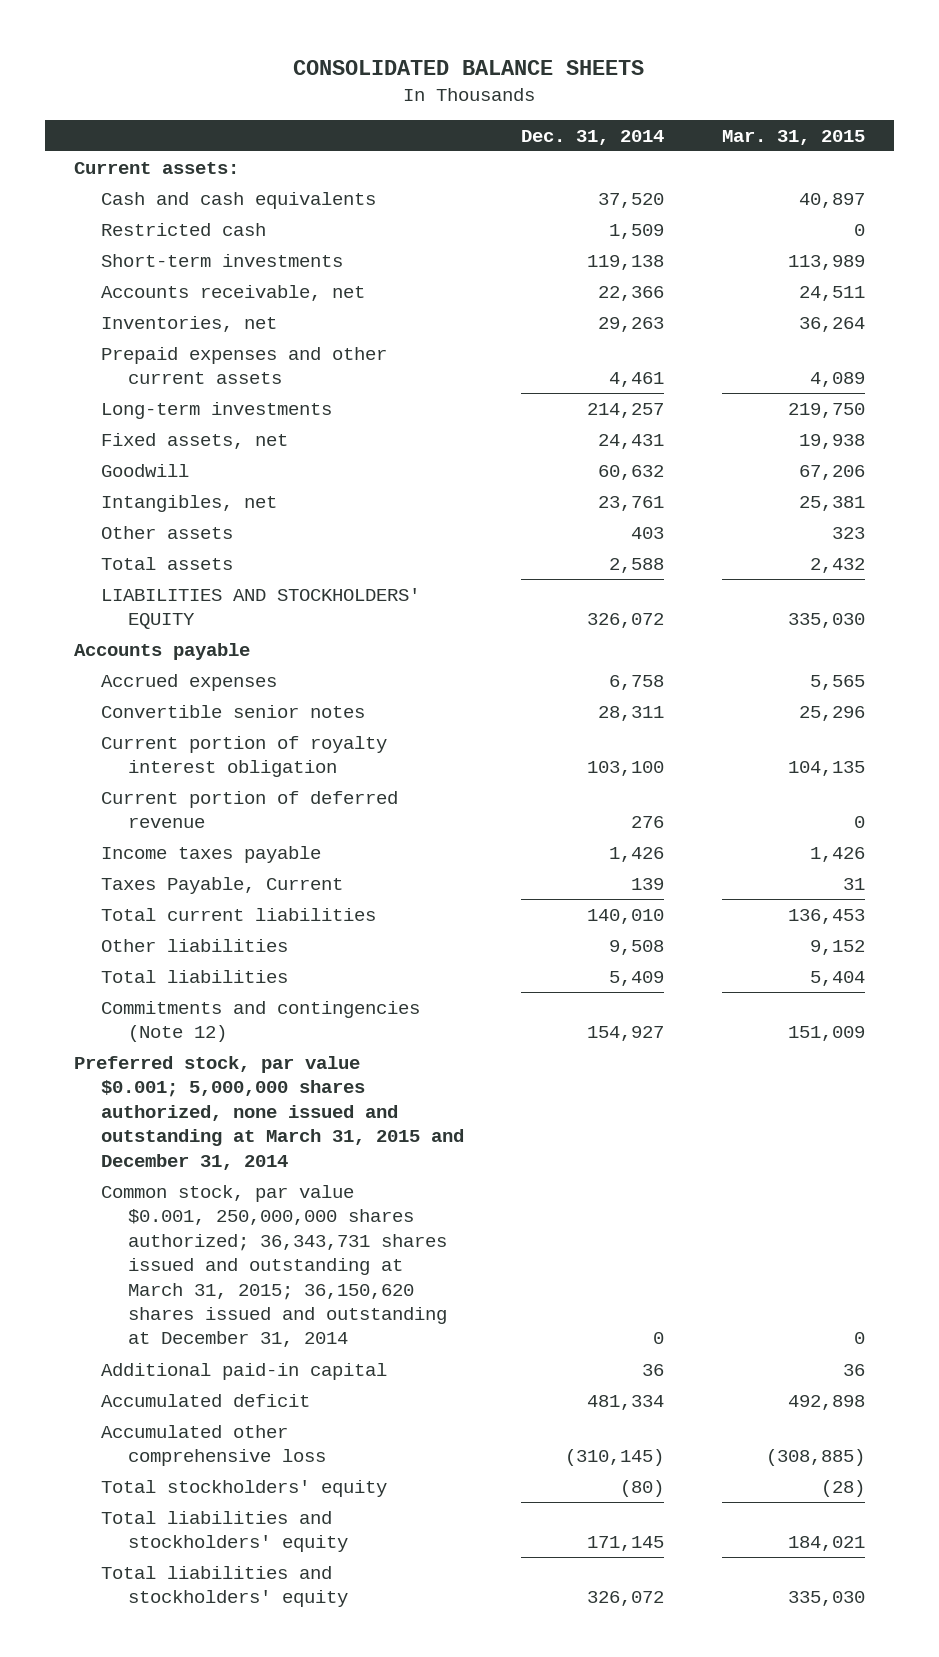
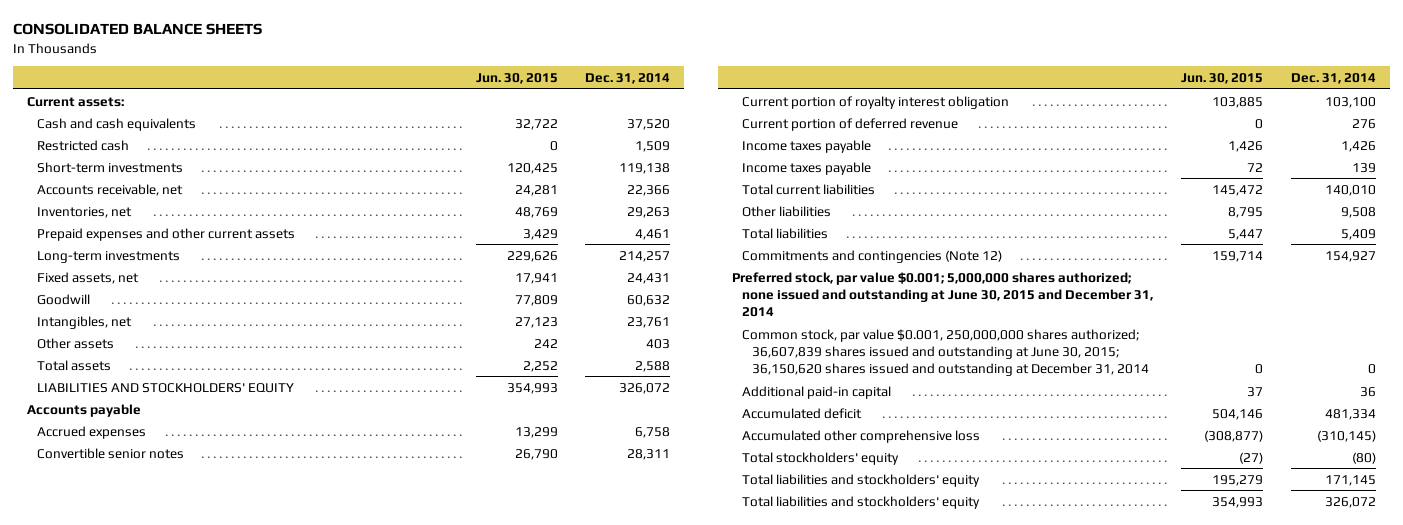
- | Dec. 31, 2014 | Mar. 31, 2015
+ | Jun. 30, 2015 | Dec. 31, 2014
- Taxes Payable, Current | 139 | 31
+ Income taxes payable | 72 | 139
- Preferred stock, par value $0.001; 5,000,000 shares authorized, none issued and outstanding at March 31, 2015 and December 31, 2014
- Common stock, par value $0.001, 250,000,000 shares authorized; 36,343,731 shares issued and outstanding at March 31, 2015; 36,150,620 shares issued and outstanding at December 31, 2014 | 0 | 0
+ Preferred stock, par value $0.001; 5,000,000 shares authorized; none issued and outstanding at June 30, 2015 and December 31, 2014
+ Common stock, par value $0.001, 250,000,000 shares authorized; 36,607,839 shares issued and outstanding at June 30, 2015; 36,150,620 shares issued and outstanding at December 31, 2014 | 0 | 0

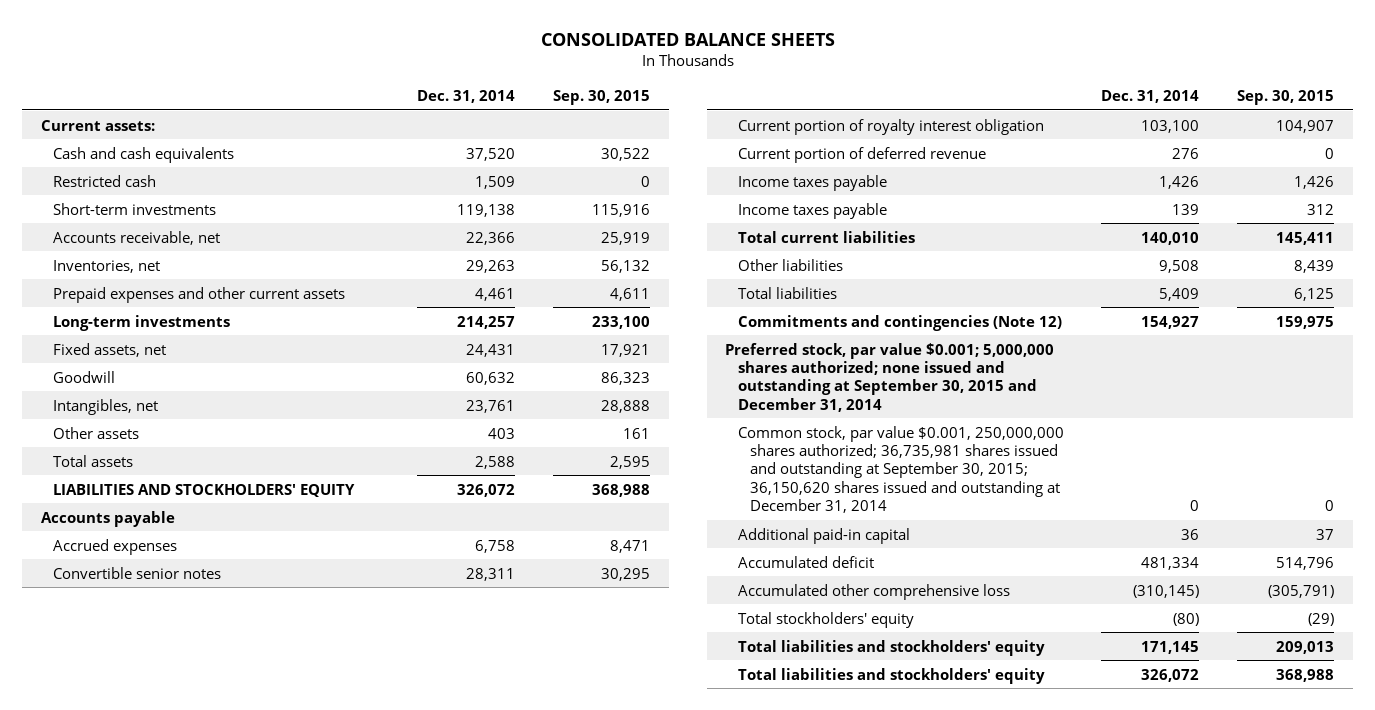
- | Jun. 30, 2015 | Dec. 31, 2014
+ | Dec. 31, 2014 | Sep. 30, 2015
- Preferred stock, par value $0.001; 5,000,000 shares authorized; none issued and outstanding at June 30, 2015 and December 31, 2014
- Common stock, par value $0.001, 250,000,000 shares authorized; 36,607,839 shares issued and outstanding at June 30, 2015; 36,150,620 shares issued and outstanding at December 31, 2014 | 0 | 0
+ Preferred stock, par value $0.001; 5,000,000 shares authorized; none issued and outstanding at September 30, 2015 and December 31, 2014
+ Common stock, par value $0.001, 250,000,000 shares authorized; 36,735,981 shares issued and outstanding at September 30, 2015; 36,150,620 shares issued and outstanding at December 31, 2014 | 0 | 0

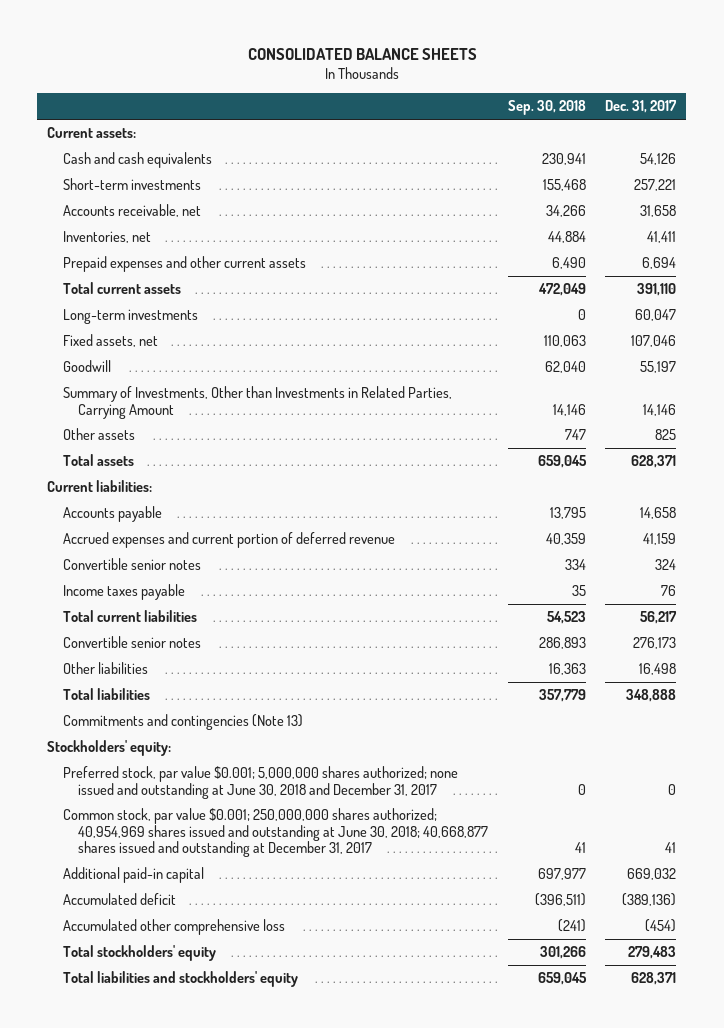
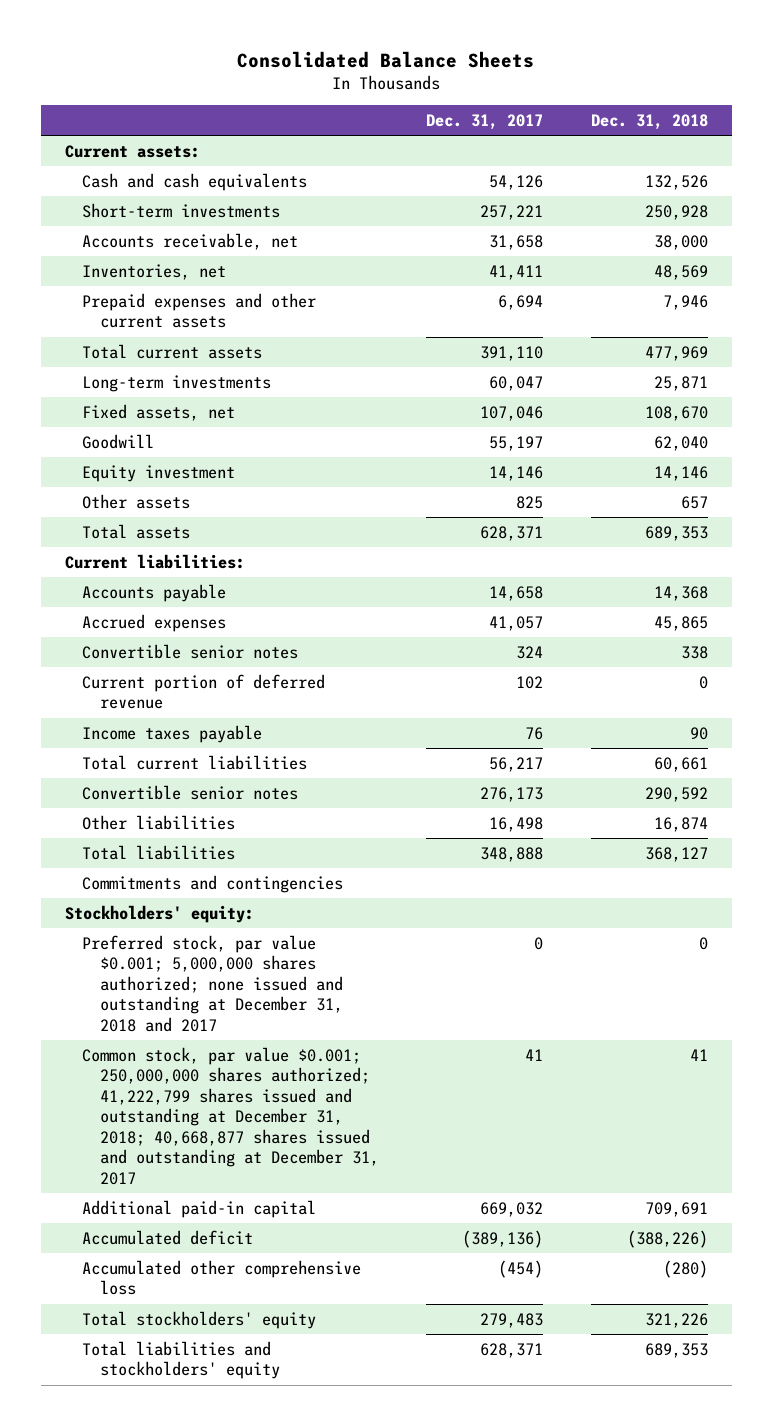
- CONSOLIDATED BALANCE SHEETS
+ Consolidated Balance Sheets
- | Sep. 30, 2018 | Dec. 31, 2017
+ | Dec. 31, 2017 | Dec. 31, 2018
- Summary of Investments, Other than Investments in Related Parties, Carrying Amount | 14,146 | 14,146
+ Equity investment | 14,146 | 14,146
- Accrued expenses and current portion of deferred revenue | 40,359 | 41,159
+ Accrued expenses | 41,057 | 45,865
+ Current portion of deferred revenue | 102 | 0
- Commitments and contingencies (Note 13)
+ Commitments and contingencies
- Preferred stock, par value $0.001; 5,000,000 shares authorized; none issued and outstanding at June 30, 2018 and December 31, 2017 | 0 | 0
- Common stock, par value $0.001; 250,000,000 shares authorized; 40,954,969 shares issued and outstanding at June 30, 2018; 40,668,877 shares issued and outstanding at December 31, 2017 | 41 | 41
+ Preferred stock, par value $0.001; 5,000,000 shares authorized; none issued and outstanding at December 31, 2018 and 2017 | 0 | 0
+ Common stock, par value $0.001; 250,000,000 shares authorized; 41,222,799 shares issued and outstanding at December 31, 2018; 40,668,877 shares issued and outstanding at December 31, 2017 | 41 | 41

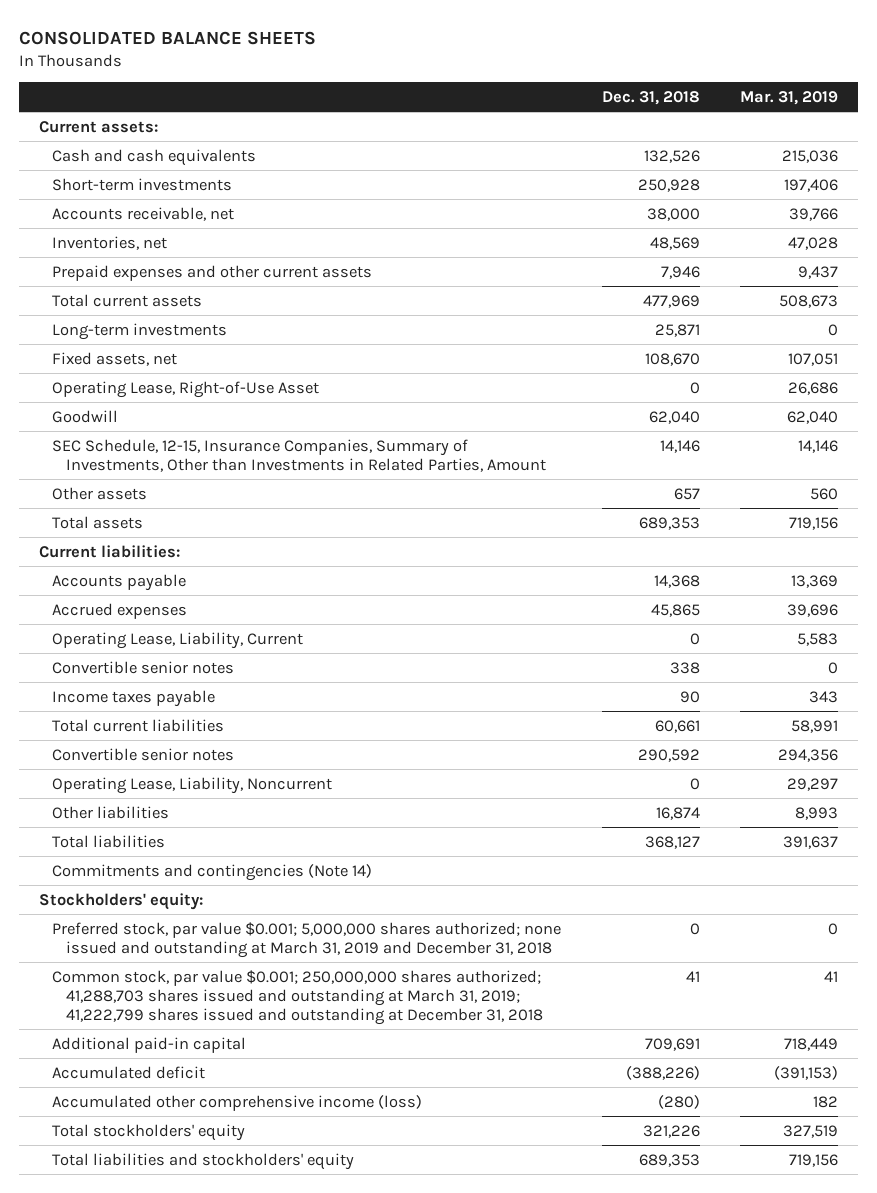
- Consolidated Balance Sheets
+ CONSOLIDATED BALANCE SHEETS
- | Dec. 31, 2017 | Dec. 31, 2018
+ | Dec. 31, 2018 | Mar. 31, 2019
+ Operating Lease, Right-of-Use Asset | 0 | 26,686
- Equity investment | 14,146 | 14,146
+ SEC Schedule, 12-15, Insurance Companies, Summary of Investments, Other than Investments in Related Parties, Amount | 14,146 | 14,146
+ Operating Lease, Liability, Current | 0 | 5,583
- Current portion of deferred revenue | 102 | 0
+ Operating Lease, Liability, Noncurrent | 0 | 29,297
- Commitments and contingencies
+ Commitments and contingencies (Note 14)
- Preferred stock, par value $0.001; 5,000,000 shares authorized; none issued and outstanding at December 31, 2018 and 2017 | 0 | 0
- Common stock, par value $0.001; 250,000,000 shares authorized; 41,222,799 shares issued and outstanding at December 31, 2018; 40,668,877 shares issued and outstanding at December 31, 2017 | 41 | 41
+ Preferred stock, par value $0.001; 5,000,000 shares authorized; none issued and outstanding at March 31, 2019 and December 31, 2018 | 0 | 0
+ Common stock, par value $0.001; 250,000,000 shares authorized; 41,288,703 shares issued and outstanding at March 31, 2019; 41,222,799 shares issued and outstanding at December 31, 2018 | 41 | 41
- Accumulated other comprehensive loss | (454) | (280)
+ Accumulated other comprehensive income (loss) | (280) | 182

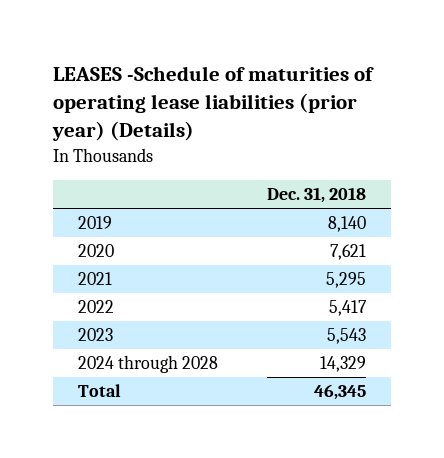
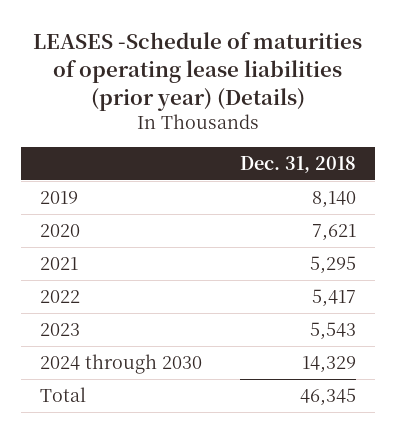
- 2024 through 2028 | 14,329
+ 2024 through 2030 | 14,329

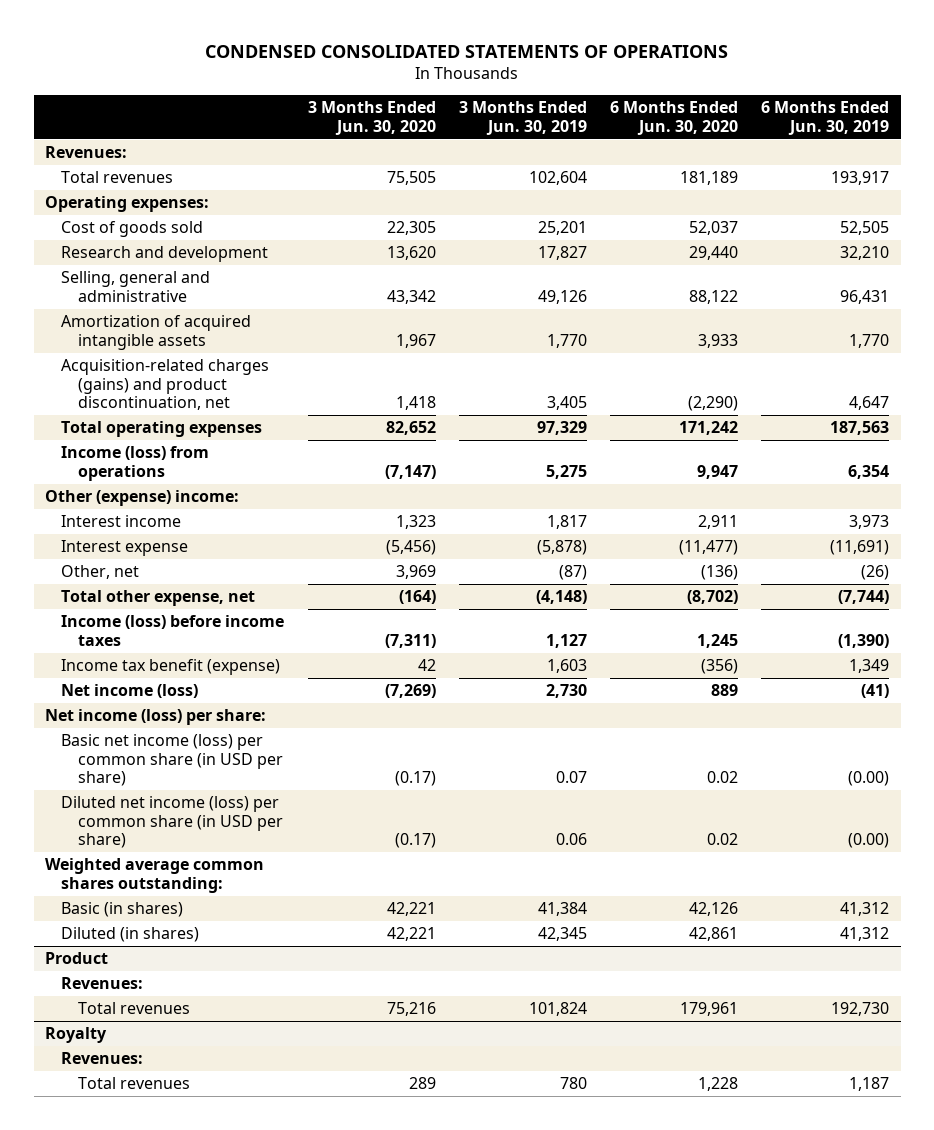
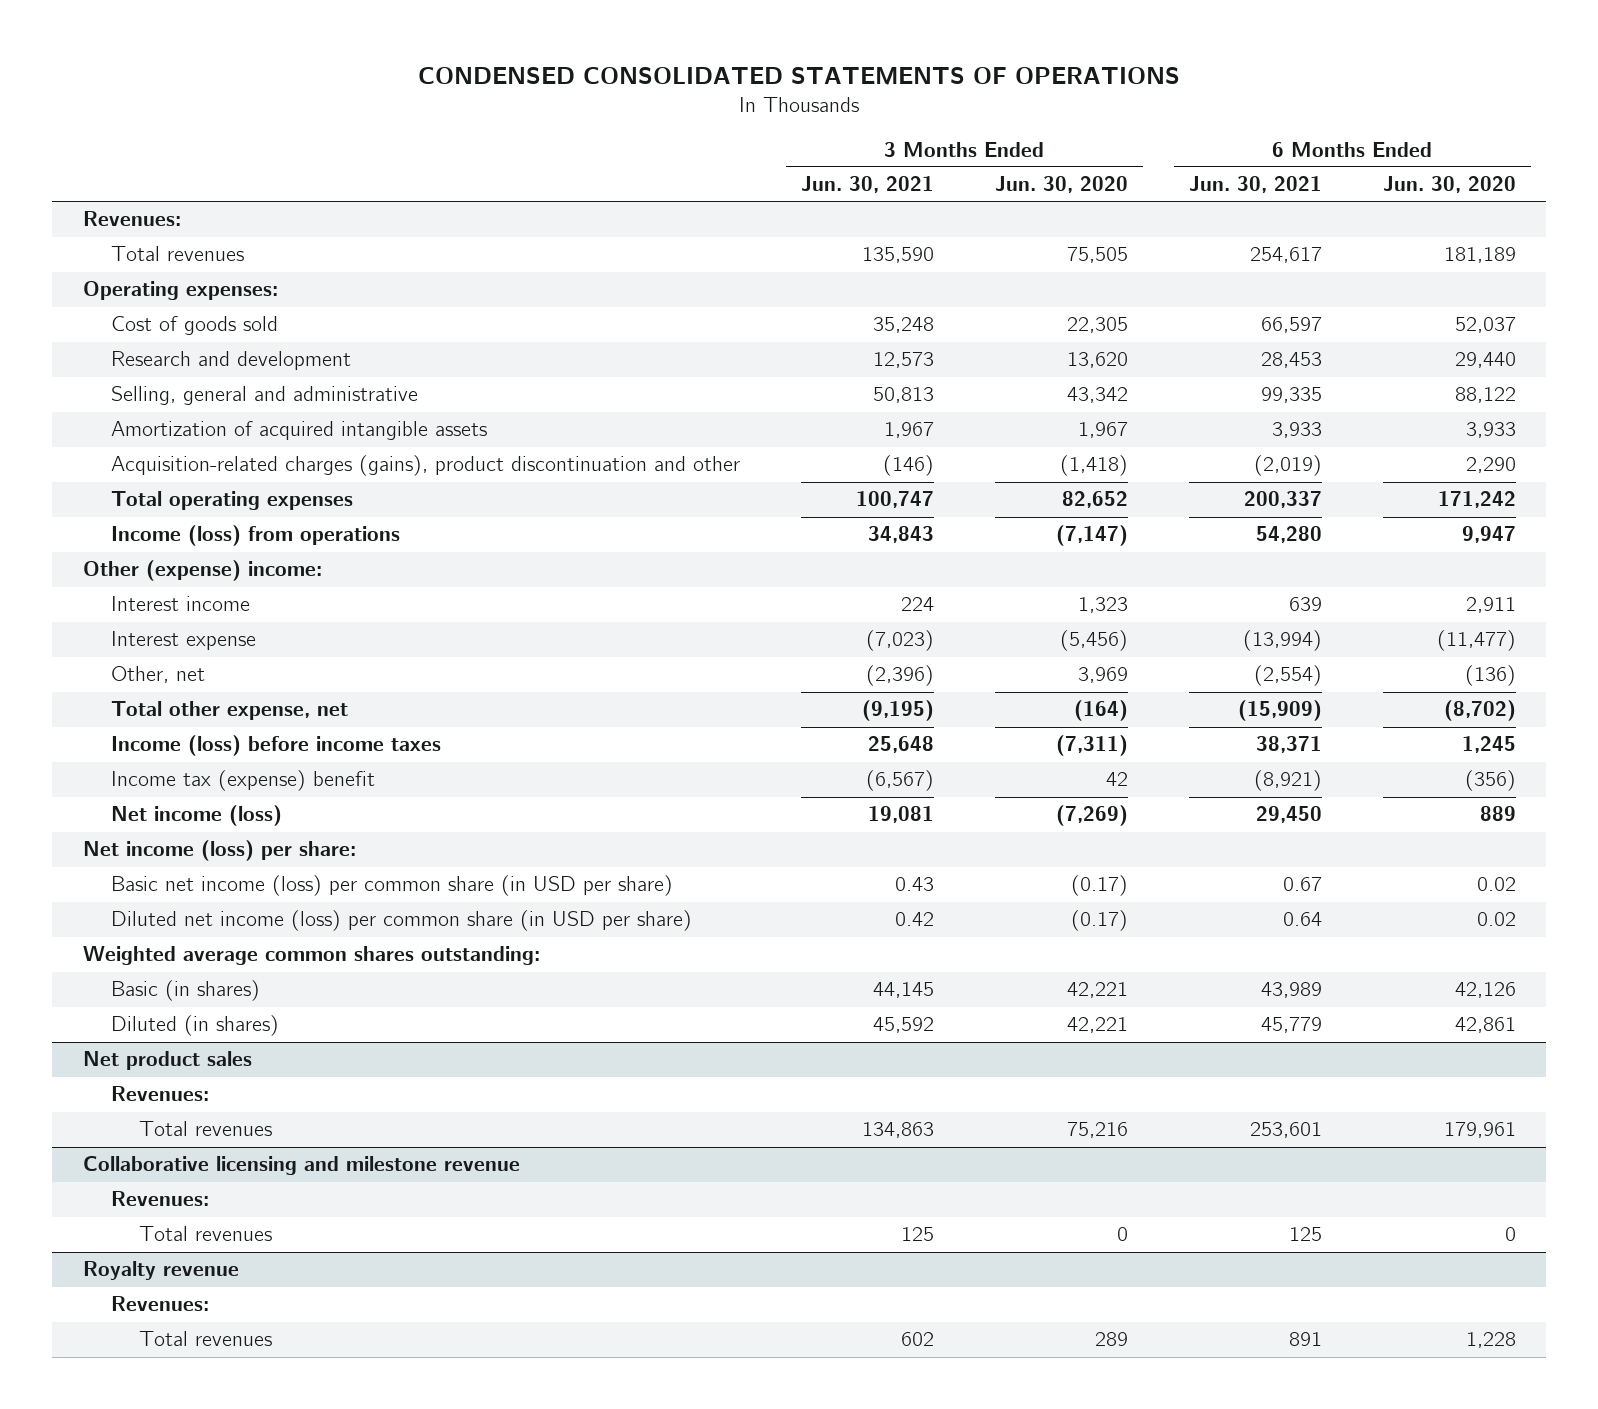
- | 3 Months Ended Jun. 30, 2020 | 3 Months Ended Jun. 30, 2019 | 6 Months Ended Jun. 30, 2020 | 6 Months Ended Jun. 30, 2019
+ | 3 Months Ended Jun. 30, 2021 | 3 Months Ended Jun. 30, 2020 | 6 Months Ended Jun. 30, 2021 | 6 Months Ended Jun. 30, 2020
- Acquisition-related charges (gains) and product discontinuation, net | 1,418 | 3,405 | (2,290) | 4,647
+ Acquisition-related charges (gains), product discontinuation and other | (146) | (1,418) | (2,019) | 2,290
- Income tax benefit (expense) | 42 | 1,603 | (356) | 1,349
+ Income tax (expense) benefit | (6,567) | 42 | (8,921) | (356)
- Product
+ Net product sales
- Royalty
+ Collaborative licensing and milestone revenue
+ Total revenues | 125 | 0 | 125 | 0
+ Royalty revenue
+ Revenues:

